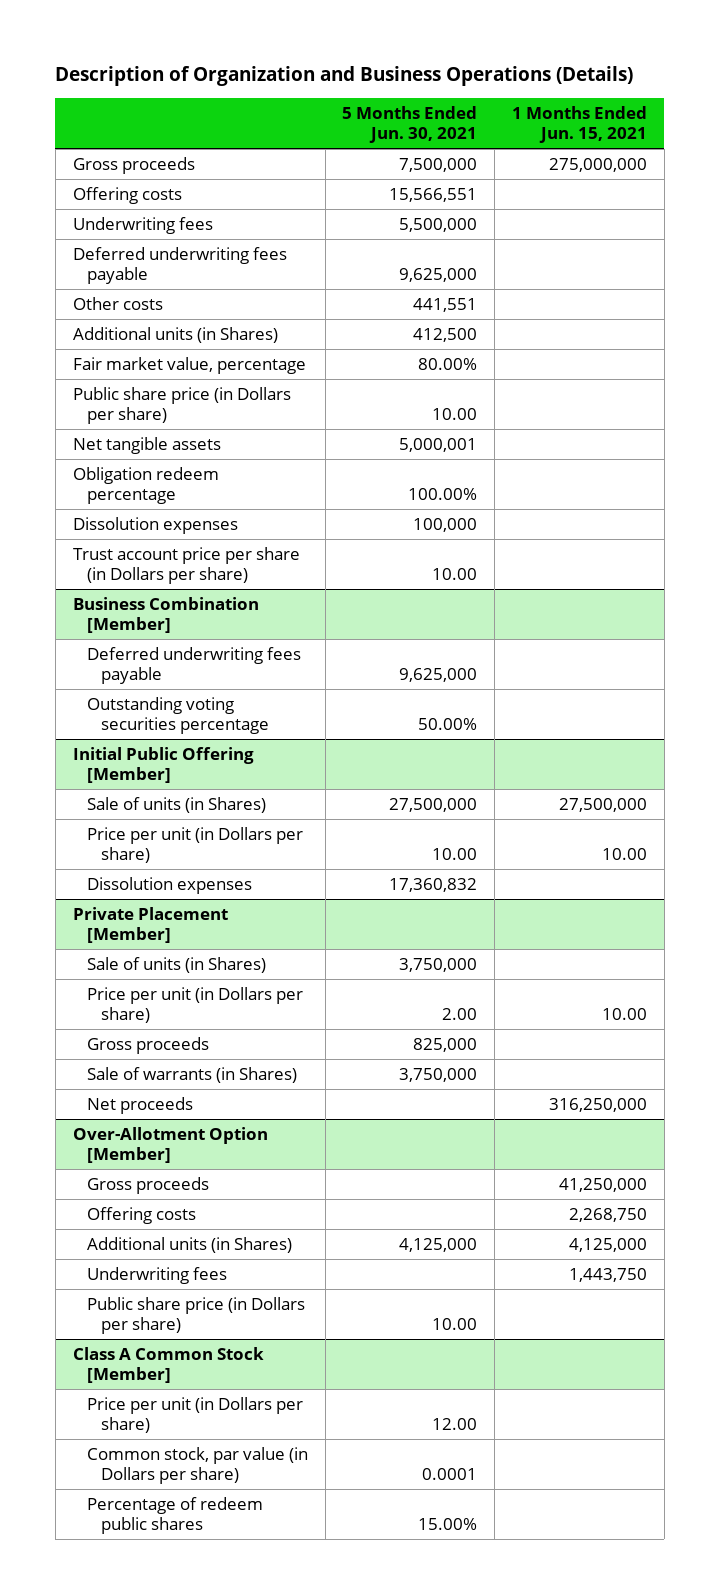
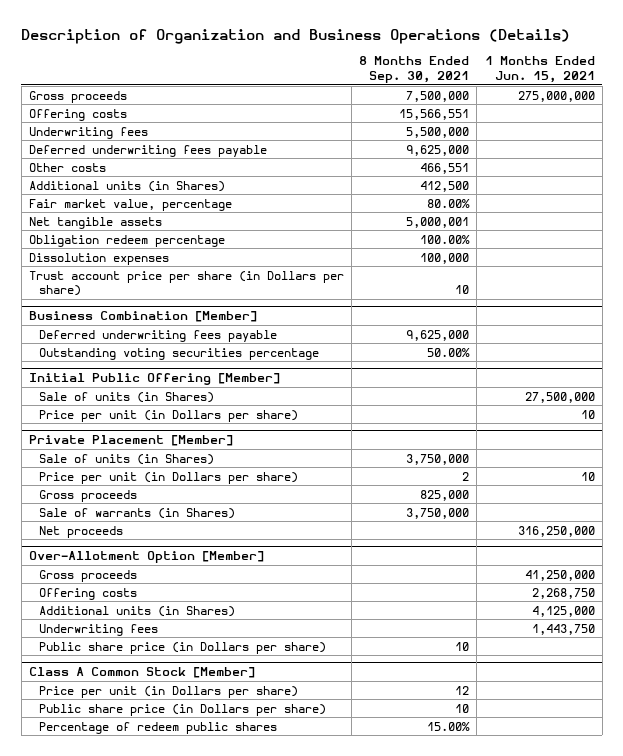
- | 5 Months Ended Jun. 30, 2021 | 1 Months Ended Jun. 15, 2021
+ | 8 Months Ended Sep. 30, 2021 | 1 Months Ended Jun. 15, 2021
- Public share price (in Dollars per share) | 10.00 |
@ Initial Public Offering [Member]
- Price per unit (in Dollars per share) | 10.00 | 10.00
- Dissolution expenses | 17,360,832 |
+ Price per unit (in Dollars per share) | | 10
@ Private Placement [Member]
- Price per unit (in Dollars per share) | 2.00 | 10.00
+ Price per unit (in Dollars per share) | 2 | 10
@ Class A Common Stock [Member]
- Common stock, par value (in Dollars per share) | 0.0001 |
+ Public share price (in Dollars per share) | 10 |

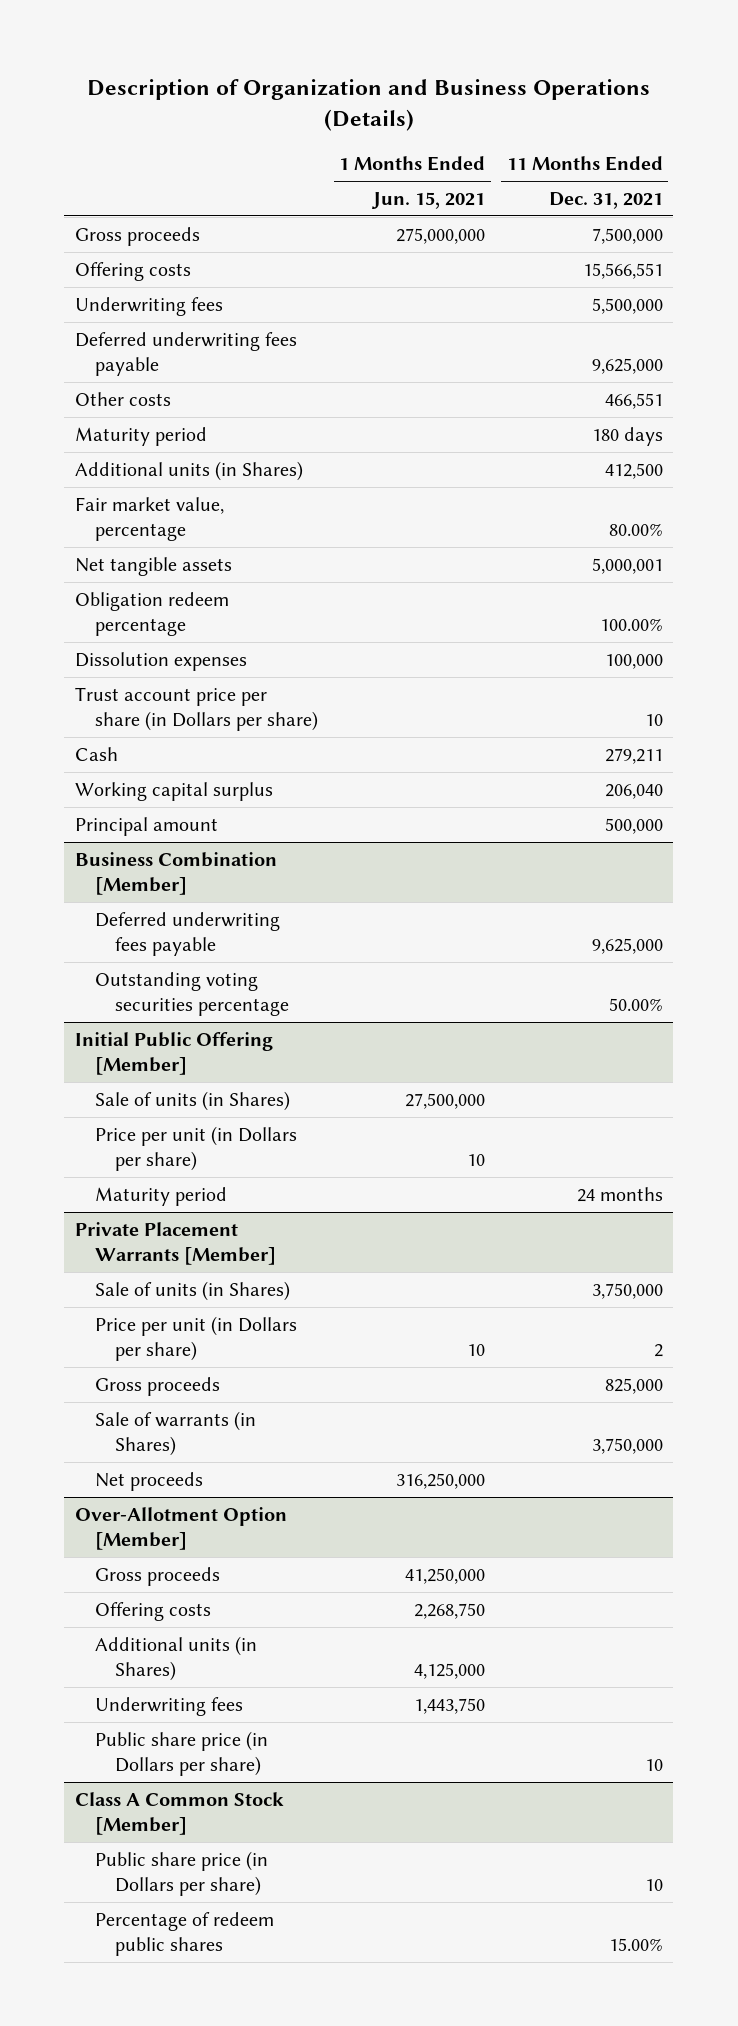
- | 8 Months Ended Sep. 30, 2021 | 1 Months Ended Jun. 15, 2021
+ | 1 Months Ended Jun. 15, 2021 | 11 Months Ended Dec. 31, 2021
+ Maturity period | | 180 days
+ Cash | | 279,211
+ Working capital surplus | | 206,040
+ Principal amount | | 500,000
- Private Placement [Member]
@ Initial Public Offering [Member]
+ Maturity period | | 24 months
+ Private Placement Warrants [Member]
@ Class A Common Stock [Member]
- Price per unit (in Dollars per share) | 12 |

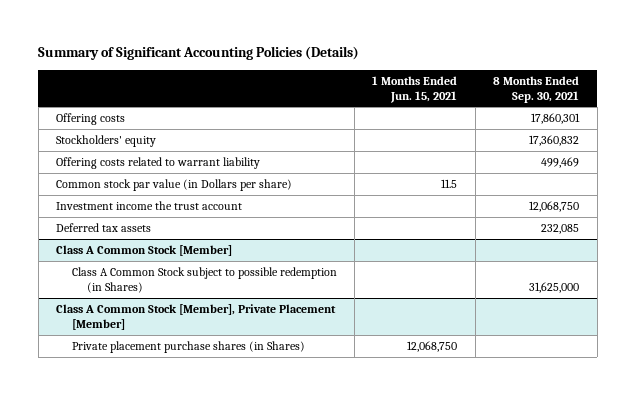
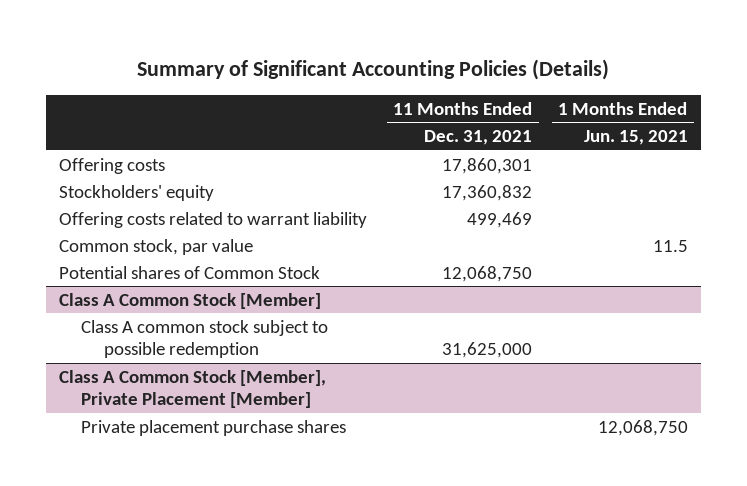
- | 1 Months Ended Jun. 15, 2021 | 8 Months Ended Sep. 30, 2021
+ | 11 Months Ended Dec. 31, 2021 | 1 Months Ended Jun. 15, 2021
- Common stock par value (in Dollars per share) | 11.5 |
- Investment income the trust account | | 12,068,750
- Deferred tax assets | | 232,085
+ Common stock, par value | | 11.5
+ Potential shares of Common Stock | 12,068,750 |
@ Class A Common Stock [Member]
- Class A Common Stock subject to possible redemption (in Shares) | | 31,625,000
+ Class A common stock subject to possible redemption | 31,625,000 |
@ Class A Common Stock [Member], Private Placement [Member]
- Private placement purchase shares (in Shares) | 12,068,750 |
+ Private placement purchase shares | | 12,068,750

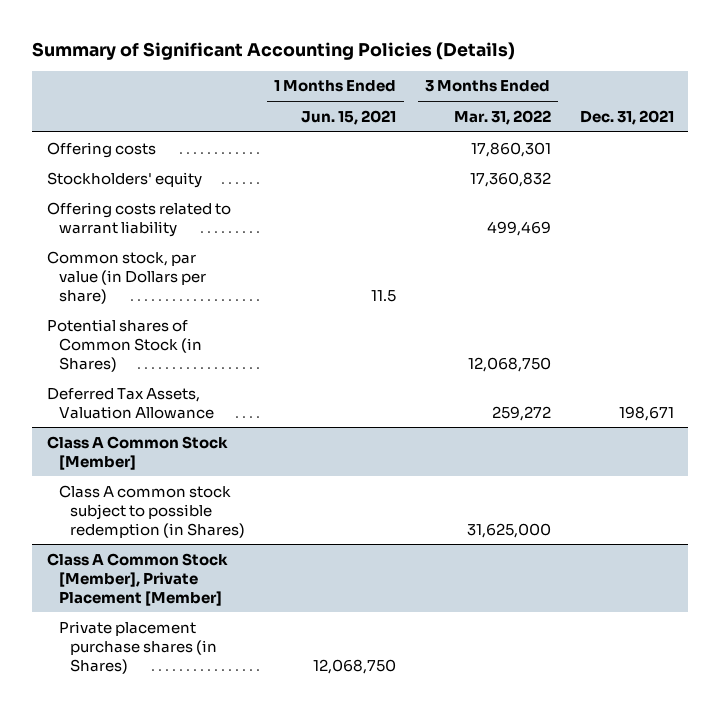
- | 11 Months Ended Dec. 31, 2021 | 1 Months Ended Jun. 15, 2021
+ | 1 Months Ended Jun. 15, 2021 | 3 Months Ended Mar. 31, 2022 | Dec. 31, 2021
- Common stock, par value | | 11.5
- Potential shares of Common Stock | 12,068,750 |
+ Common stock, par value (in Dollars per share) | 11.5 | |
+ Potential shares of Common Stock (in Shares) | | 12,068,750 |
+ Deferred Tax Assets, Valuation Allowance | | 259,272 | 198,671
@ Class A Common Stock [Member]
- Class A common stock subject to possible redemption | 31,625,000 |
+ Class A common stock subject to possible redemption (in Shares) | | 31,625,000 |
@ Class A Common Stock [Member], Private Placement [Member]
- Private placement purchase shares | | 12,068,750
+ Private placement purchase shares (in Shares) | 12,068,750 | |

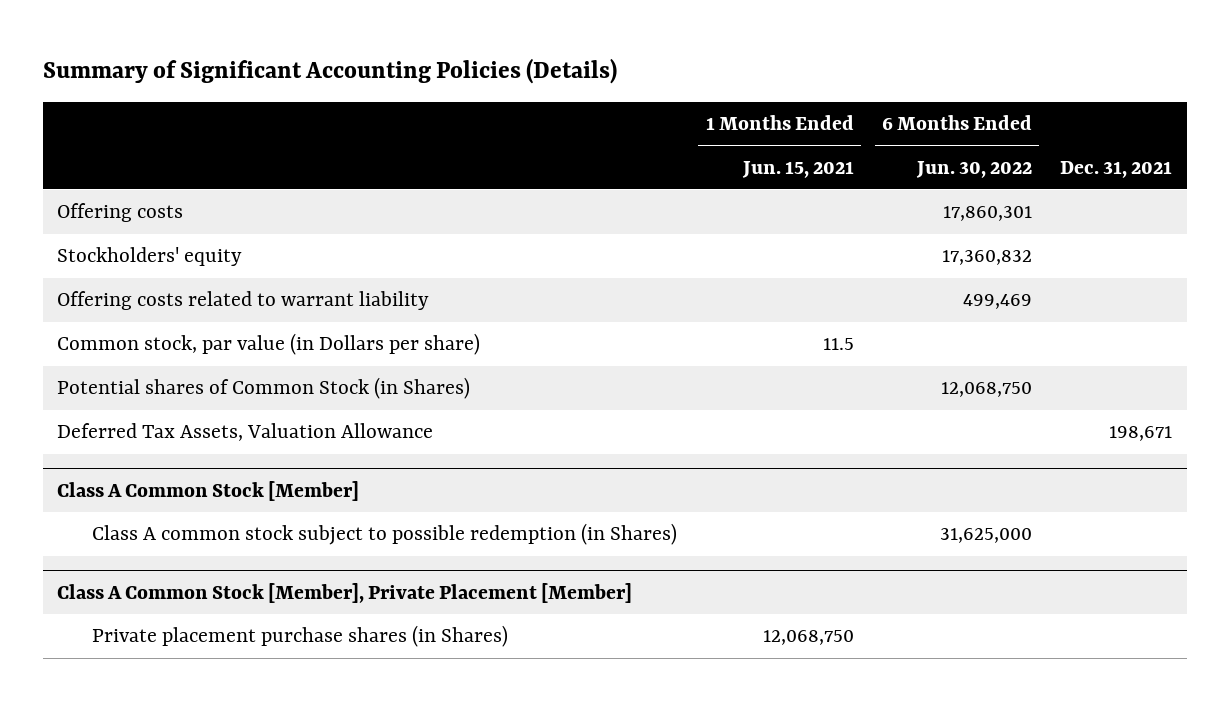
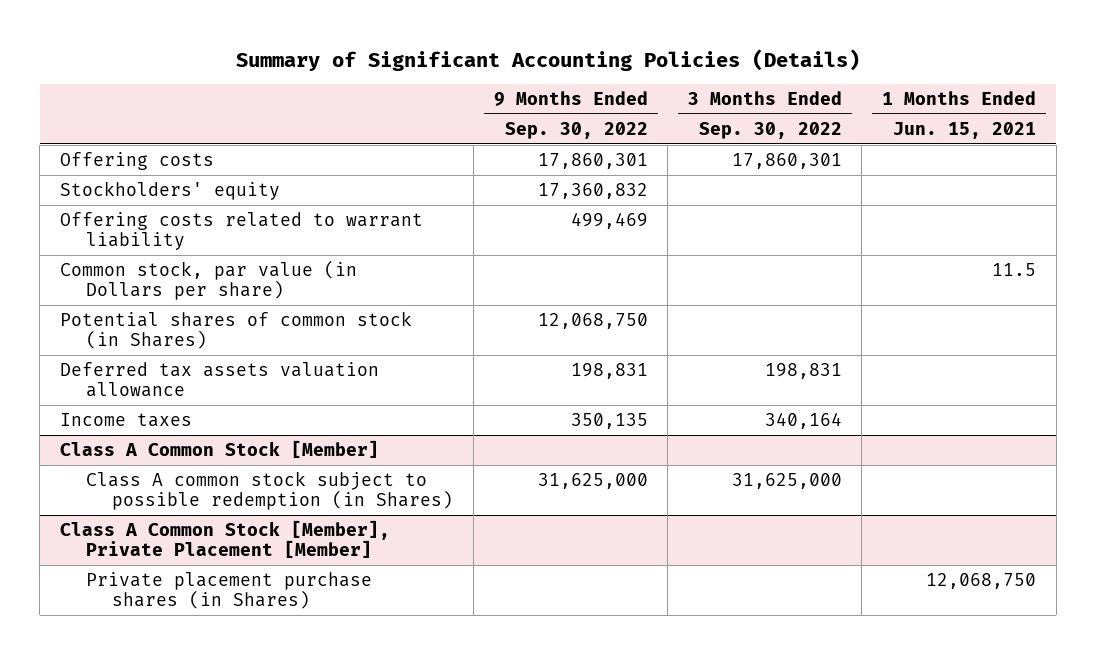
- | 1 Months Ended Jun. 15, 2021 | 6 Months Ended Jun. 30, 2022 | Dec. 31, 2021
+ | 9 Months Ended Sep. 30, 2022 | 3 Months Ended Sep. 30, 2022 | 1 Months Ended Jun. 15, 2021
- Potential shares of Common Stock (in Shares) | | 12,068,750 |
- Deferred Tax Assets, Valuation Allowance | | | 198,671
+ Potential shares of common stock (in Shares) | 12,068,750 | |
+ Deferred tax assets valuation allowance | 198,831 | 198,831 |
+ Income taxes | 350,135 | 340,164 |

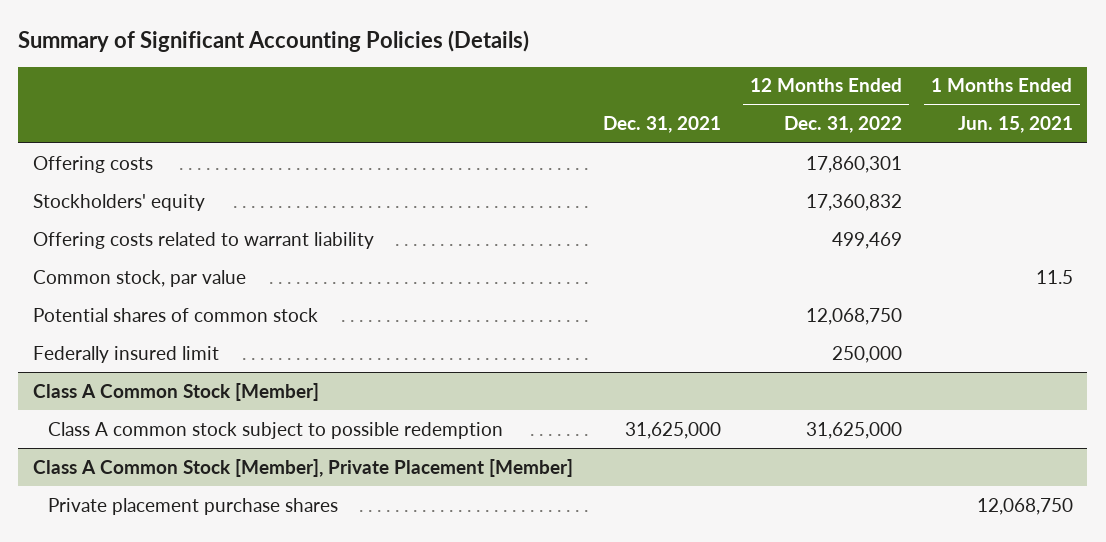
- | 9 Months Ended Sep. 30, 2022 | 3 Months Ended Sep. 30, 2022 | 1 Months Ended Jun. 15, 2021
+ | Dec. 31, 2021 | 12 Months Ended Dec. 31, 2022 | 1 Months Ended Jun. 15, 2021
- Common stock, par value (in Dollars per share) | | | 11.5
- Potential shares of common stock (in Shares) | 12,068,750 | |
- Deferred tax assets valuation allowance | 198,831 | 198,831 |
- Income taxes | 350,135 | 340,164 |
+ Common stock, par value | | | 11.5
+ Potential shares of common stock | | 12,068,750 |
+ Federally insured limit | | 250,000 |
@ Class A Common Stock [Member]
- Class A common stock subject to possible redemption (in Shares) | 31,625,000 | 31,625,000 |
+ Class A common stock subject to possible redemption | 31,625,000 | 31,625,000 |
@ Class A Common Stock [Member], Private Placement [Member]
- Private placement purchase shares (in Shares) | | | 12,068,750
+ Private placement purchase shares | | | 12,068,750

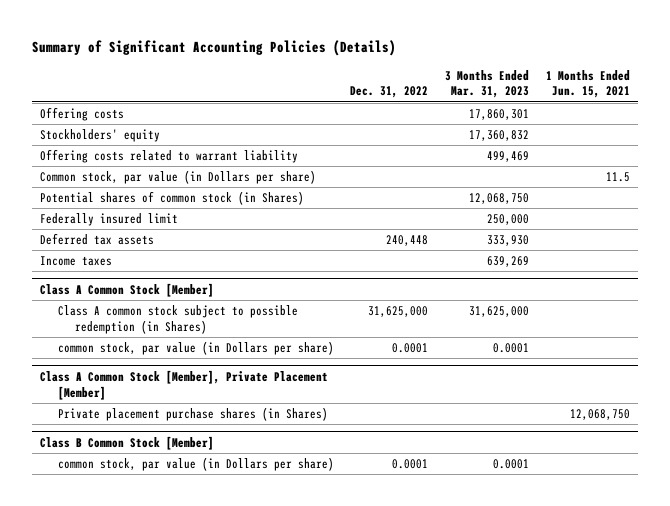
- | Dec. 31, 2021 | 12 Months Ended Dec. 31, 2022 | 1 Months Ended Jun. 15, 2021
+ | Dec. 31, 2022 | 3 Months Ended Mar. 31, 2023 | 1 Months Ended Jun. 15, 2021
- Common stock, par value | | | 11.5
- Potential shares of common stock | | 12,068,750 |
+ Common stock, par value (in Dollars per share) | | | 11.5
+ Potential shares of common stock (in Shares) | | 12,068,750 |
+ Deferred tax assets | 240,448 | 333,930 |
+ Income taxes | | 639,269 |
@ Class A Common Stock [Member]
- Class A common stock subject to possible redemption | 31,625,000 | 31,625,000 |
+ Class A common stock subject to possible redemption (in Shares) | 31,625,000 | 31,625,000 |
+ common stock, par value (in Dollars per share) | 0.0001 | 0.0001 |
@ Class A Common Stock [Member], Private Placement [Member]
- Private placement purchase shares | | | 12,068,750
+ Private placement purchase shares (in Shares) | | | 12,068,750
+ Class B Common Stock [Member]
+ common stock, par value (in Dollars per share) | 0.0001 | 0.0001 |

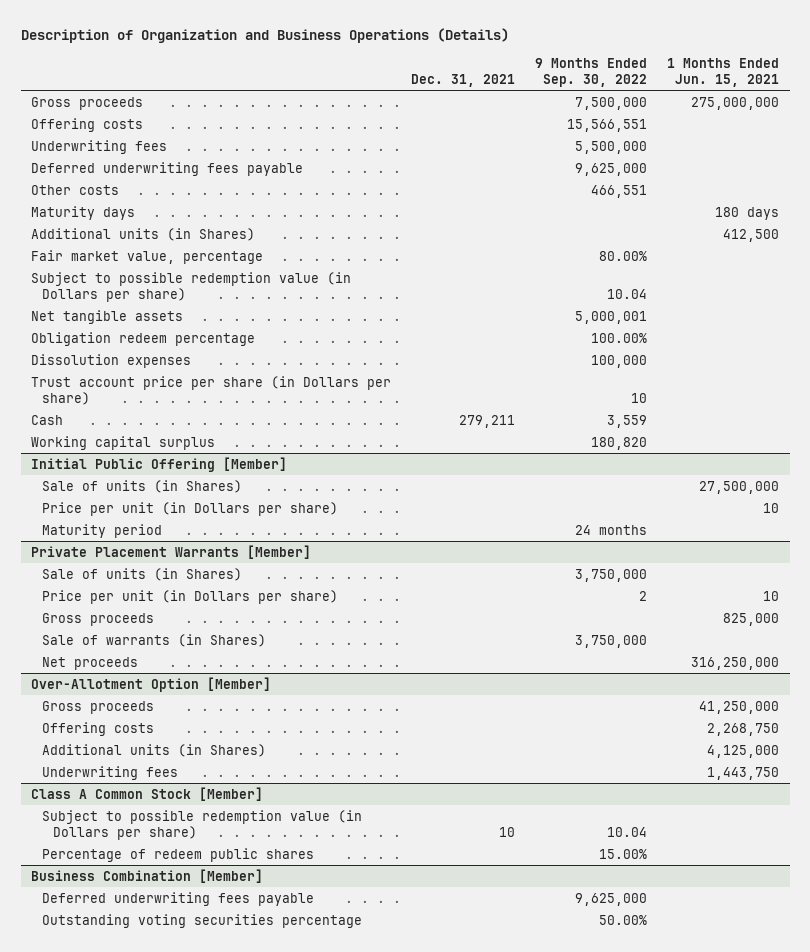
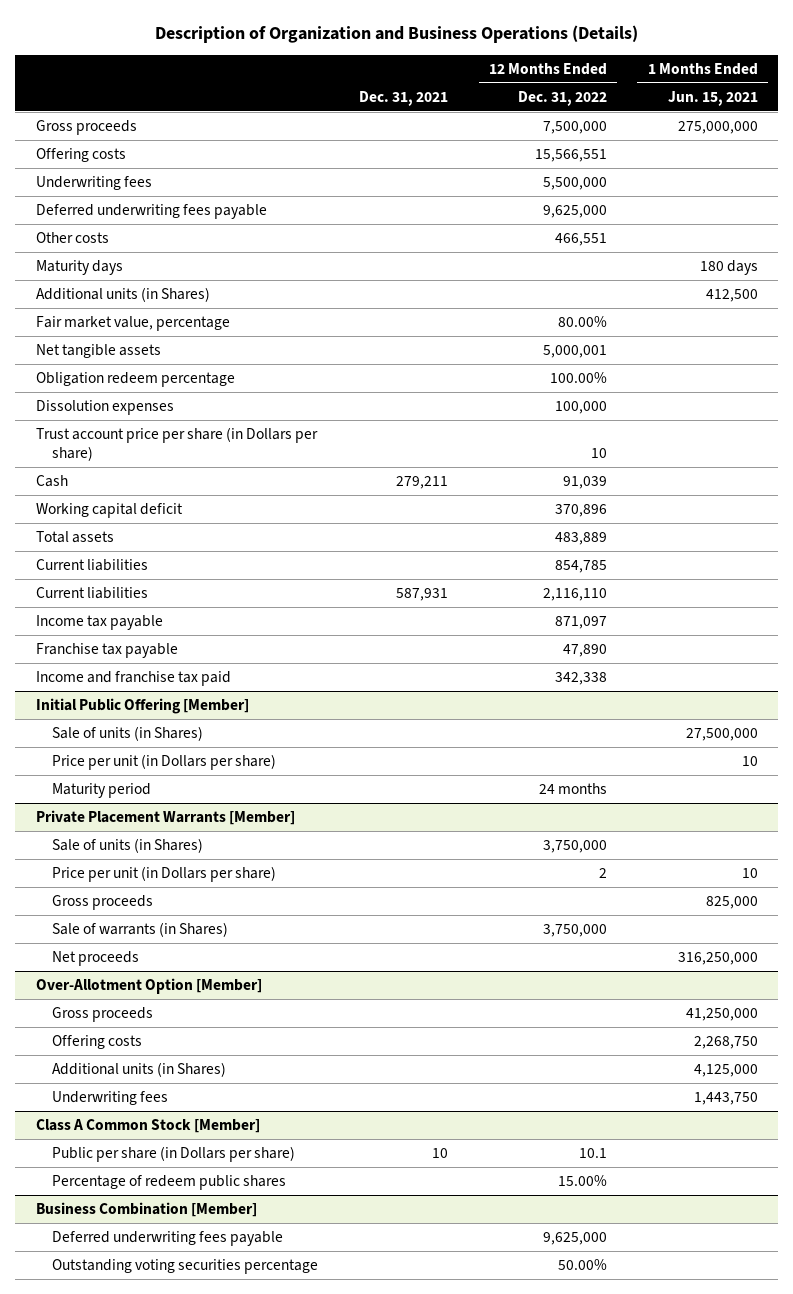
- | Dec. 31, 2021 | 9 Months Ended Sep. 30, 2022 | 1 Months Ended Jun. 15, 2021
+ | Dec. 31, 2021 | 12 Months Ended Dec. 31, 2022 | 1 Months Ended Jun. 15, 2021
- Subject to possible redemption value (in Dollars per share) | | 10.04 |
- Working capital surplus | | 180,820 |
+ Working capital deficit | | 370,896 |
+ Total assets | | 483,889 |
+ Current liabilities | | 854,785 |
+ Current liabilities | 587,931 | 2,116,110 |
+ Income tax payable | | 871,097 |
+ Franchise tax payable | | 47,890 |
+ Income and franchise tax paid | | 342,338 |
@ Class A Common Stock [Member]
- Subject to possible redemption value (in Dollars per share) | 10 | 10.04 |
+ Public per share (in Dollars per share) | 10 | 10.1 |

